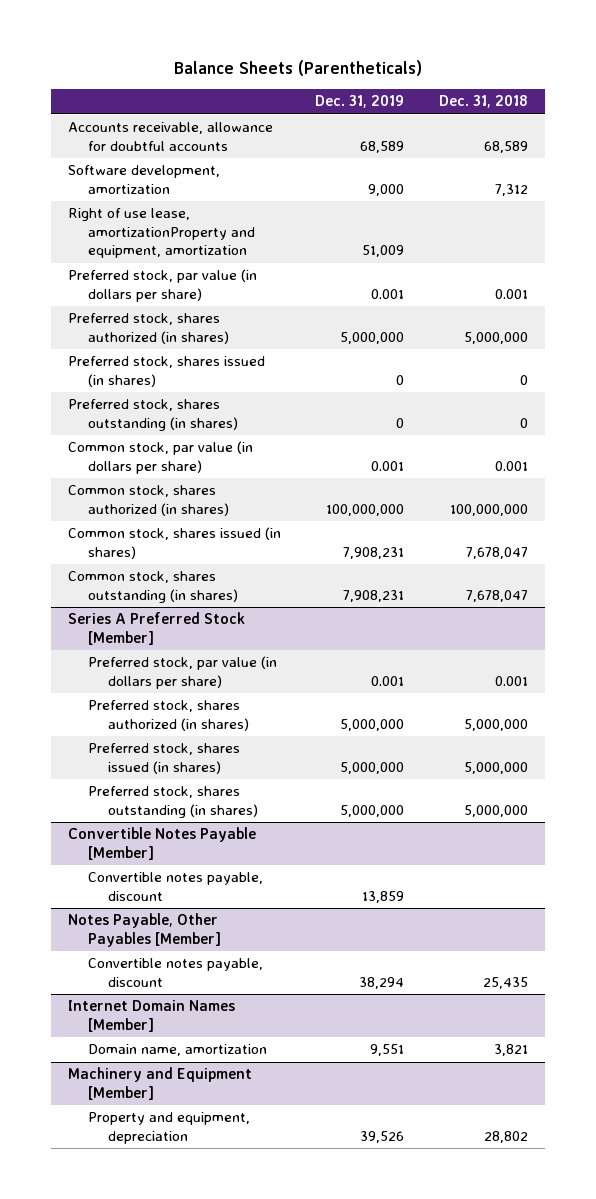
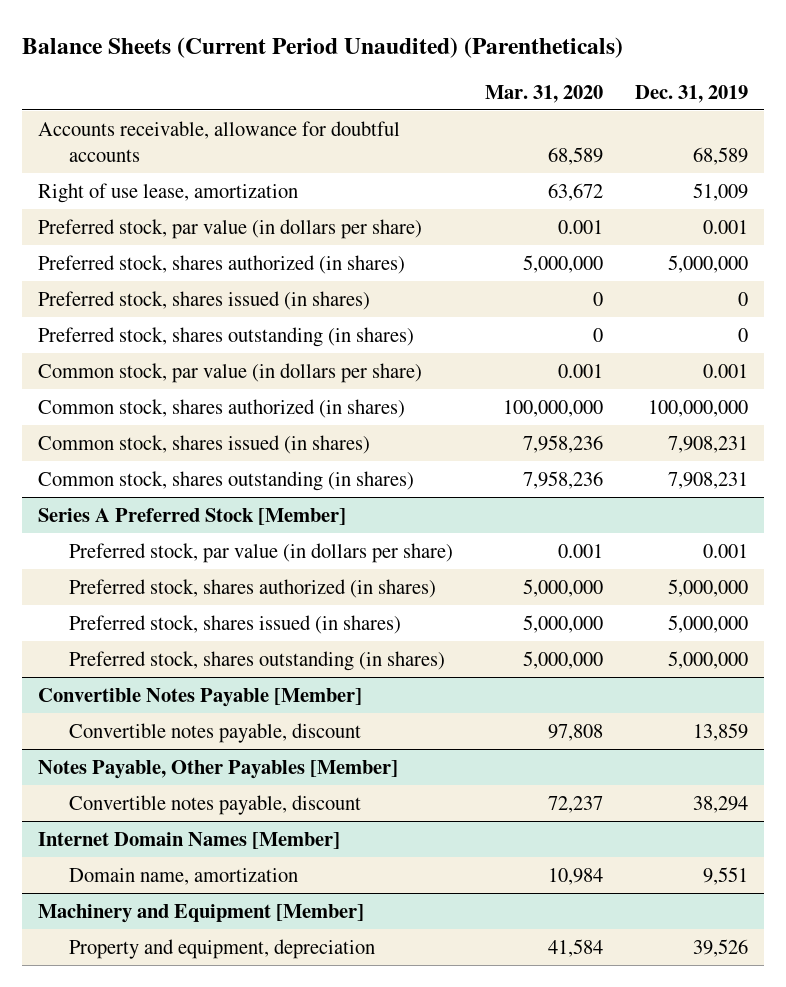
- Balance Sheets (Parentheticals)
+ Balance Sheets (Current Period Unaudited) (Parentheticals)
- | Dec. 31, 2019 | Dec. 31, 2018
+ | Mar. 31, 2020 | Dec. 31, 2019
- Software development, amortization | 9,000 | 7,312
- Right of use lease, amortizationProperty and equipment, amortization | 51,009 |
+ Right of use lease, amortization | 63,672 | 51,009

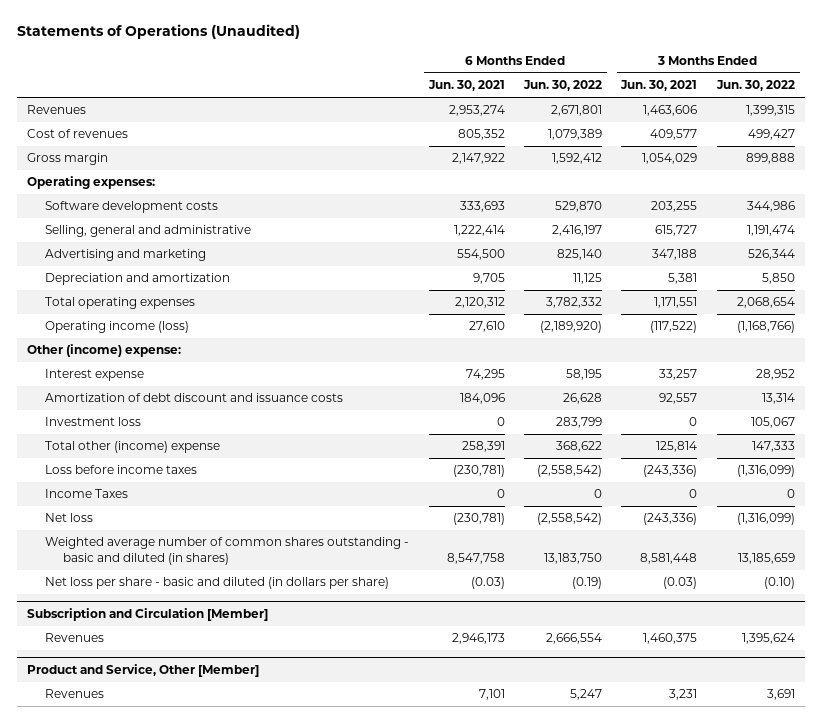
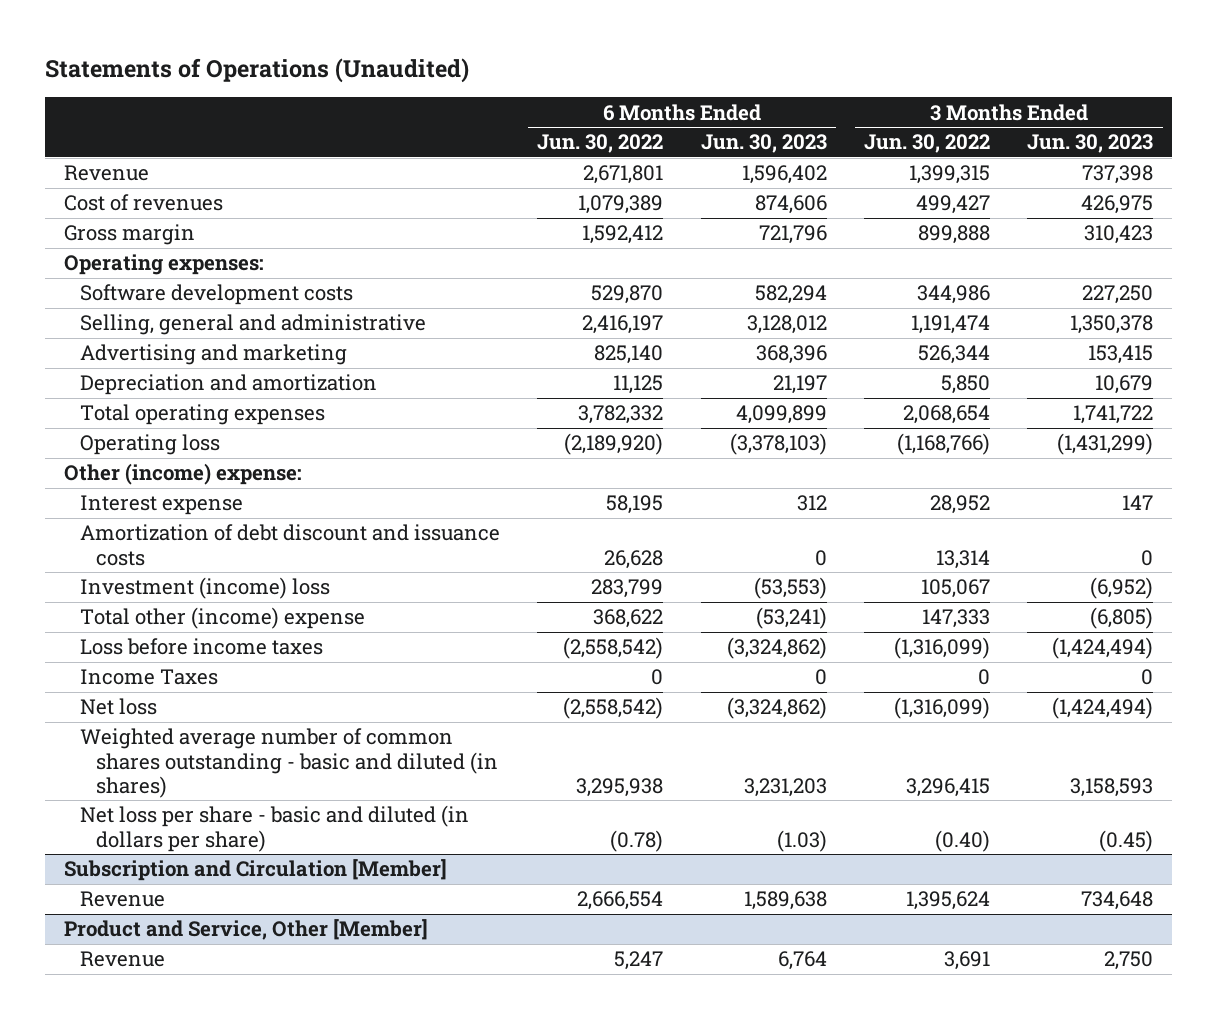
- | 6 Months Ended Jun. 30, 2021 | 6 Months Ended Jun. 30, 2022 | 3 Months Ended Jun. 30, 2021 | 3 Months Ended Jun. 30, 2022
+ | 6 Months Ended Jun. 30, 2022 | 6 Months Ended Jun. 30, 2023 | 3 Months Ended Jun. 30, 2022 | 3 Months Ended Jun. 30, 2023
- Revenues | 2,953,274 | 2,671,801 | 1,463,606 | 1,399,315
+ Revenue | 2,671,801 | 1,596,402 | 1,399,315 | 737,398
- Operating income (loss) | 27,610 | (2,189,920) | (117,522) | (1,168,766)
+ Operating loss | (2,189,920) | (3,378,103) | (1,168,766) | (1,431,299)
- Investment loss | 0 | 283,799 | 0 | 105,067
+ Investment (income) loss | 283,799 | (53,553) | 105,067 | (6,952)
- Weighted average number of common shares outstanding - basic and diluted (in shares) | 8,547,758 | 13,183,750 | 8,581,448 | 13,185,659
- Net loss per share - basic and diluted (in dollars per share) | (0.03) | (0.19) | (0.03) | (0.10)
+ Weighted average number of common shares outstanding - basic and diluted (in shares) | 3,295,938 | 3,231,203 | 3,296,415 | 3,158,593
+ Net loss per share - basic and diluted (in dollars per share) | (0.78) | (1.03) | (0.40) | (0.45)
@ Subscription and Circulation [Member]
- Revenues | 2,946,173 | 2,666,554 | 1,460,375 | 1,395,624
+ Revenue | 2,666,554 | 1,589,638 | 1,395,624 | 734,648
@ Product and Service, Other [Member]
- Revenues | 7,101 | 5,247 | 3,231 | 3,691
+ Revenue | 5,247 | 6,764 | 3,691 | 2,750

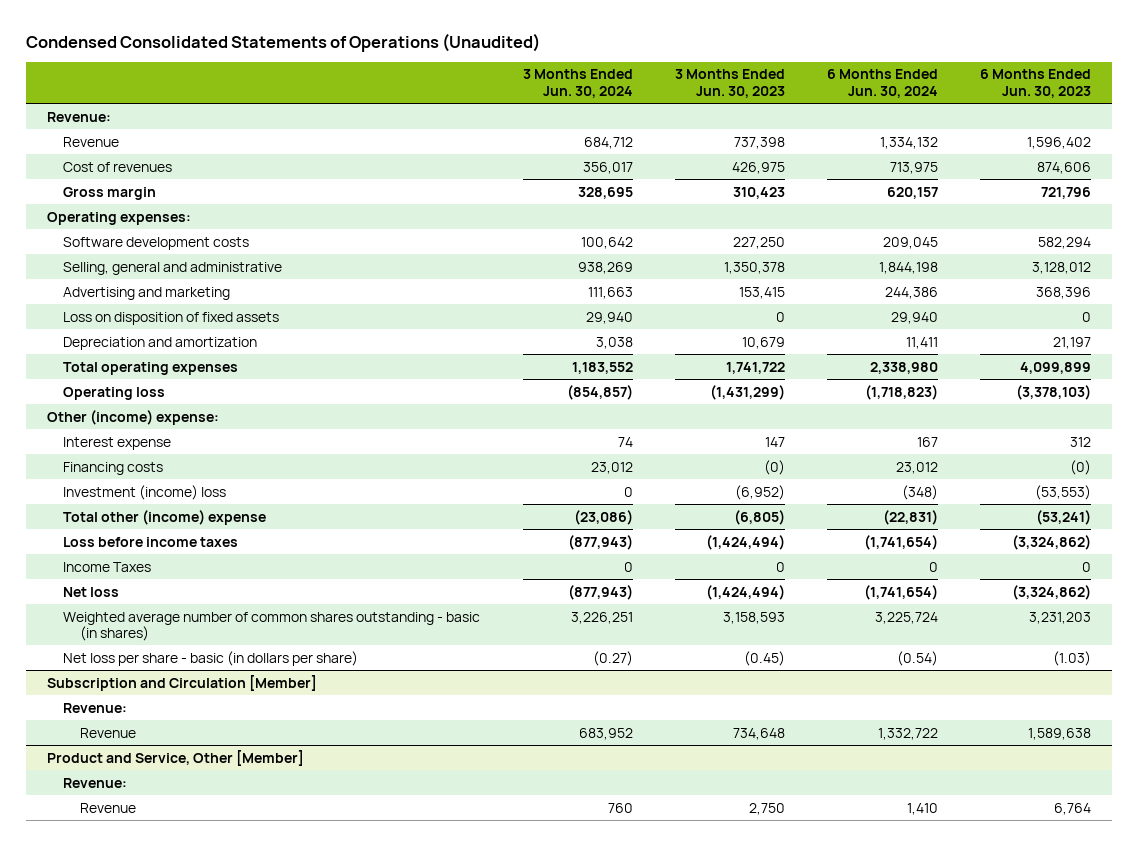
- Statements of Operations (Unaudited)
+ Condensed Consolidated Statements of Operations (Unaudited)
- | 6 Months Ended Jun. 30, 2022 | 6 Months Ended Jun. 30, 2023 | 3 Months Ended Jun. 30, 2022 | 3 Months Ended Jun. 30, 2023
+ | 3 Months Ended Jun. 30, 2024 | 3 Months Ended Jun. 30, 2023 | 6 Months Ended Jun. 30, 2024 | 6 Months Ended Jun. 30, 2023
+ Revenue:
+ Loss on disposition of fixed assets | 29,940 | 0 | 29,940 | 0
- Amortization of debt discount and issuance costs | 26,628 | 0 | 13,314 | 0
+ Financing costs | 23,012 | (0) | 23,012 | (0)
- Weighted average number of common shares outstanding - basic and diluted (in shares) | 3,295,938 | 3,231,203 | 3,296,415 | 3,158,593
- Net loss per share - basic and diluted (in dollars per share) | (0.78) | (1.03) | (0.40) | (0.45)
+ Weighted average number of common shares outstanding - basic (in shares) | 3,226,251 | 3,158,593 | 3,225,724 | 3,231,203
+ Net loss per share - basic (in dollars per share) | (0.27) | (0.45) | (0.54) | (1.03)
@ Subscription and Circulation [Member]
+ Revenue:
@ Product and Service, Other [Member]
+ Revenue:

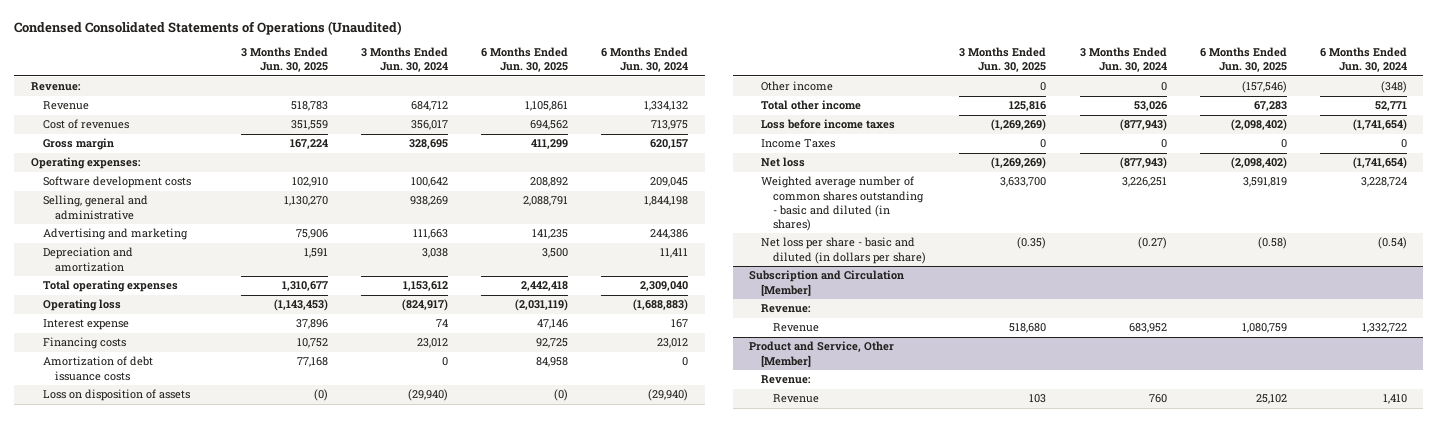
- | 3 Months Ended Jun. 30, 2024 | 3 Months Ended Jun. 30, 2023 | 6 Months Ended Jun. 30, 2024 | 6 Months Ended Jun. 30, 2023
+ | 3 Months Ended Jun. 30, 2025 | 3 Months Ended Jun. 30, 2024 | 6 Months Ended Jun. 30, 2025 | 6 Months Ended Jun. 30, 2024
- Loss on disposition of fixed assets | 29,940 | 0 | 29,940 | 0
- Total operating expenses | 1,183,552 | 1,741,722 | 2,338,980 | 4,099,899
- Operating loss | (854,857) | (1,431,299) | (1,718,823) | (3,378,103)
- Other (income) expense:
+ Total operating expenses | 1,310,677 | 1,153,612 | 2,442,418 | 2,309,040
+ Operating loss | (1,143,453) | (824,917) | (2,031,119) | (1,688,883)
- Investment (income) loss | 0 | (6,952) | (348) | (53,553)
- Total other (income) expense | (23,086) | (6,805) | (22,831) | (53,241)
+ Amortization of debt issuance costs | 77,168 | 0 | 84,958 | 0
+ Loss on disposition of assets | (0) | (29,940) | (0) | (29,940)
+ Other income | 0 | 0 | (157,546) | (348)
+ Total other income | 125,816 | 53,026 | 67,283 | 52,771
- Weighted average number of common shares outstanding - basic (in shares) | 3,226,251 | 3,158,593 | 3,225,724 | 3,231,203
- Net loss per share - basic (in dollars per share) | (0.27) | (0.45) | (0.54) | (1.03)
+ Weighted average number of common shares outstanding - basic and diluted (in shares) | 3,633,700 | 3,226,251 | 3,591,819 | 3,228,724
+ Net loss per share - basic and diluted (in dollars per share) | (0.35) | (0.27) | (0.58) | (0.54)

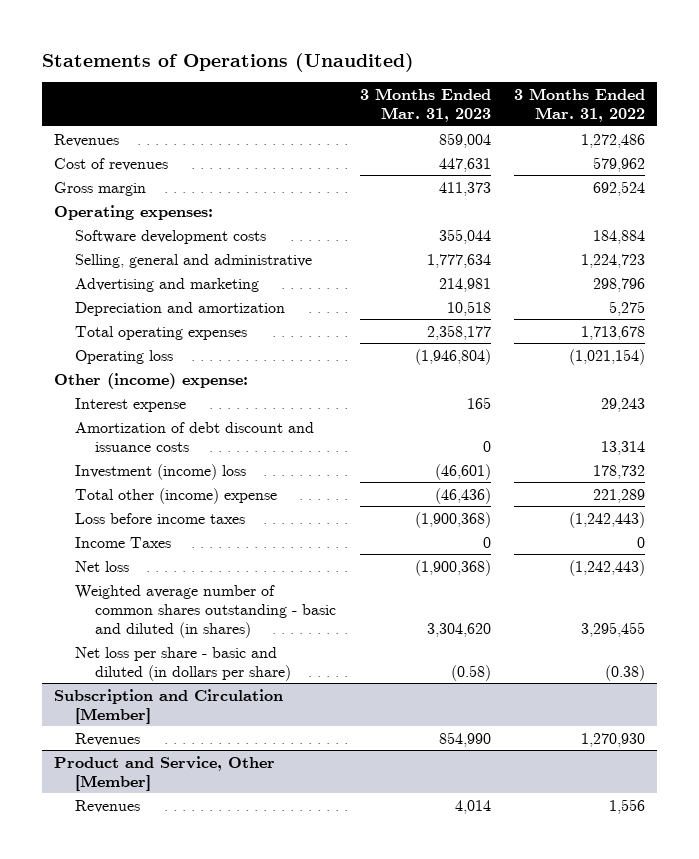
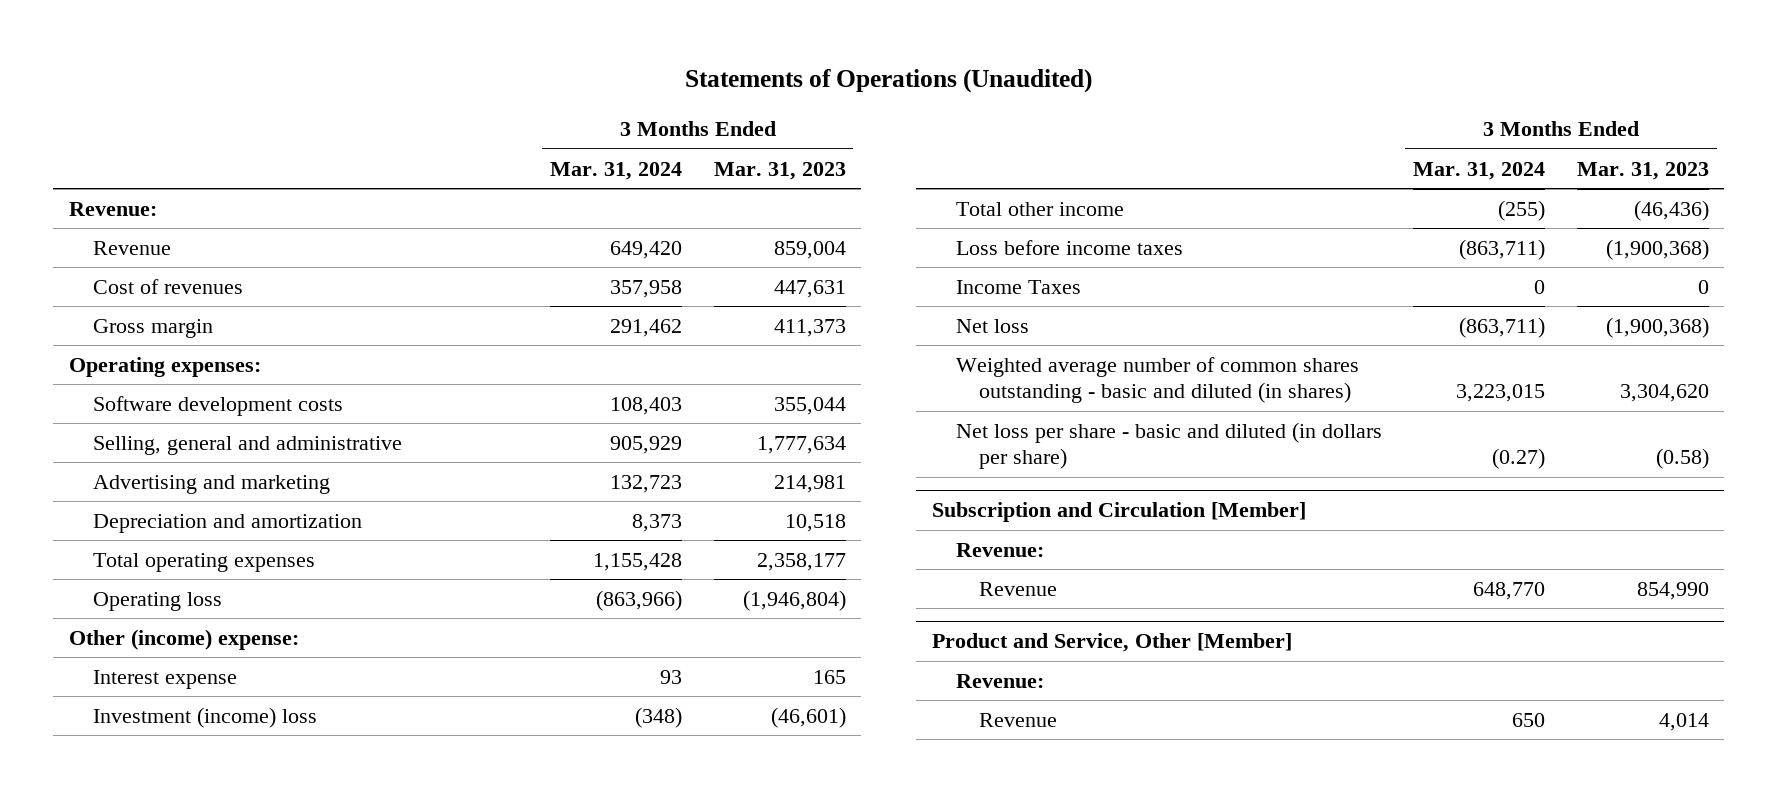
- | 3 Months Ended Mar. 31, 2023 | 3 Months Ended Mar. 31, 2022
+ | 3 Months Ended Mar. 31, 2024 | 3 Months Ended Mar. 31, 2023
- Revenues | 859,004 | 1,272,486
+ Revenue:
+ Revenue | 649,420 | 859,004
- Amortization of debt discount and issuance costs | 0 | 13,314
- Total other (income) expense | (46,436) | 221,289
+ Total other income | (255) | (46,436)
@ Subscription and Circulation [Member]
- Revenues | 854,990 | 1,270,930
+ Revenue:
+ Revenue | 648,770 | 854,990
@ Product and Service, Other [Member]
- Revenues | 4,014 | 1,556
+ Revenue:
+ Revenue | 650 | 4,014

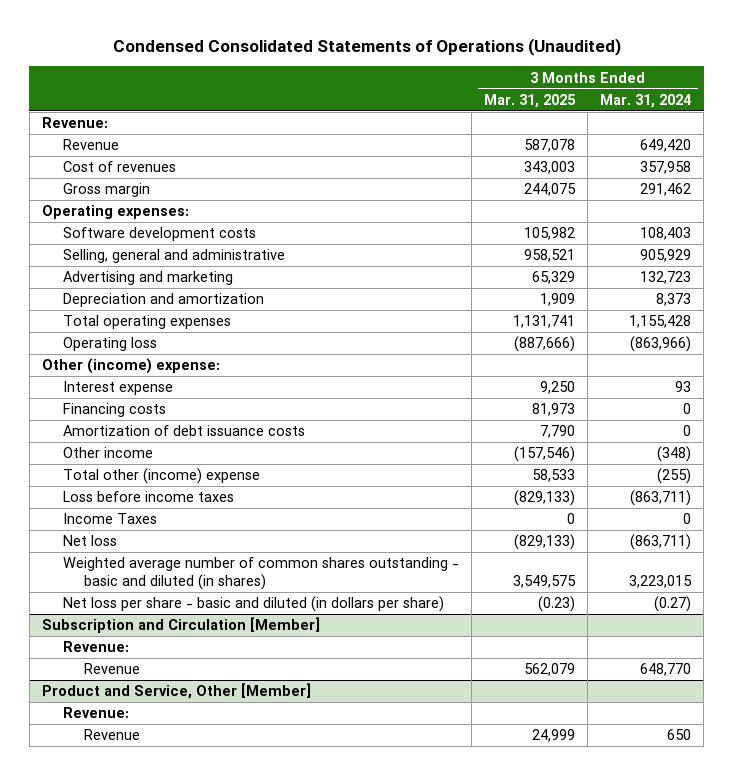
- Statements of Operations (Unaudited)
+ Condensed Consolidated Statements of Operations (Unaudited)
- | 3 Months Ended Mar. 31, 2024 | 3 Months Ended Mar. 31, 2023
+ | 3 Months Ended Mar. 31, 2025 | 3 Months Ended Mar. 31, 2024
- Investment (income) loss | (348) | (46,601)
- Total other income | (255) | (46,436)
+ Financing costs | 81,973 | 0
+ Amortization of debt issuance costs | 7,790 | 0
+ Other income | (157,546) | (348)
+ Total other (income) expense | 58,533 | (255)

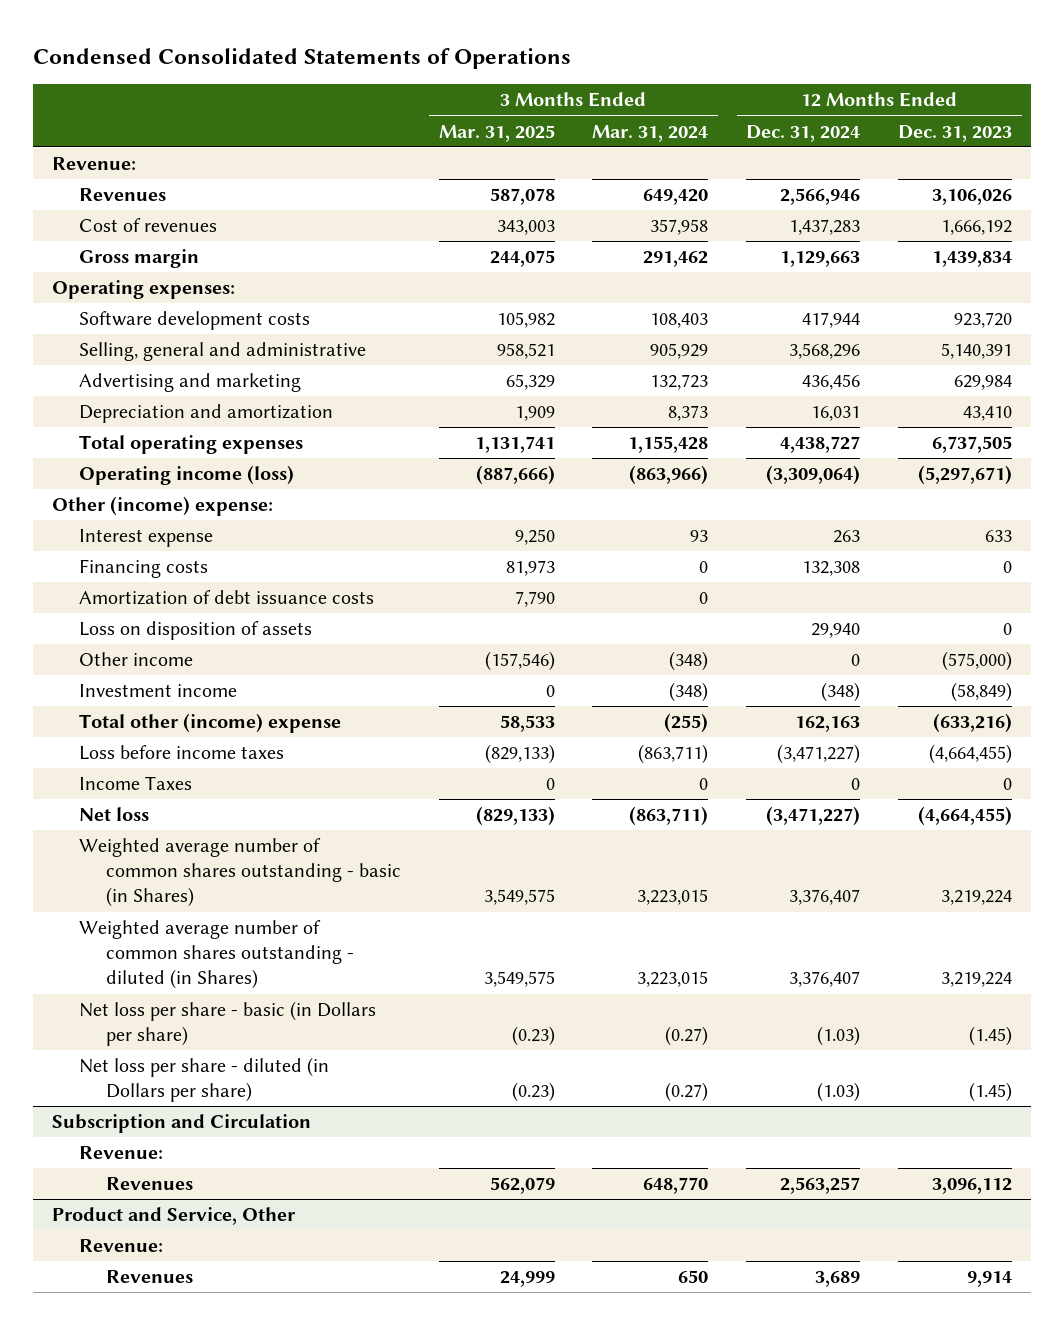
- Condensed Consolidated Statements of Operations (Unaudited)
+ Condensed Consolidated Statements of Operations
- | 3 Months Ended Mar. 31, 2025 | 3 Months Ended Mar. 31, 2024
+ | 3 Months Ended Mar. 31, 2025 | 3 Months Ended Mar. 31, 2024 | 12 Months Ended Dec. 31, 2024 | 12 Months Ended Dec. 31, 2023
- Revenue | 587,078 | 649,420
+ Revenues | 587,078 | 649,420 | 2,566,946 | 3,106,026
- Operating loss | (887,666) | (863,966)
+ Operating income (loss) | (887,666) | (863,966) | (3,309,064) | (5,297,671)
+ Loss on disposition of assets | | | 29,940 | 0
+ Investment income | 0 | (348) | (348) | (58,849)
- Weighted average number of common shares outstanding - basic and diluted (in shares) | 3,549,575 | 3,223,015
- Net loss per share - basic and diluted (in dollars per share) | (0.23) | (0.27)
- Subscription and Circulation [Member]
+ Weighted average number of common shares outstanding - basic (in Shares) | 3,549,575 | 3,223,015 | 3,376,407 | 3,219,224
+ Weighted average number of common shares outstanding - diluted (in Shares) | 3,549,575 | 3,223,015 | 3,376,407 | 3,219,224
+ Net loss per share - basic (in Dollars per share) | (0.23) | (0.27) | (1.03) | (1.45)
+ Net loss per share - diluted (in Dollars per share) | (0.23) | (0.27) | (1.03) | (1.45)
+ Subscription and Circulation
- Revenue | 562,079 | 648,770
- Product and Service, Other [Member]
+ Revenues | 562,079 | 648,770 | 2,563,257 | 3,096,112
+ Product and Service, Other
- Revenue | 24,999 | 650
+ Revenues | 24,999 | 650 | 3,689 | 9,914

